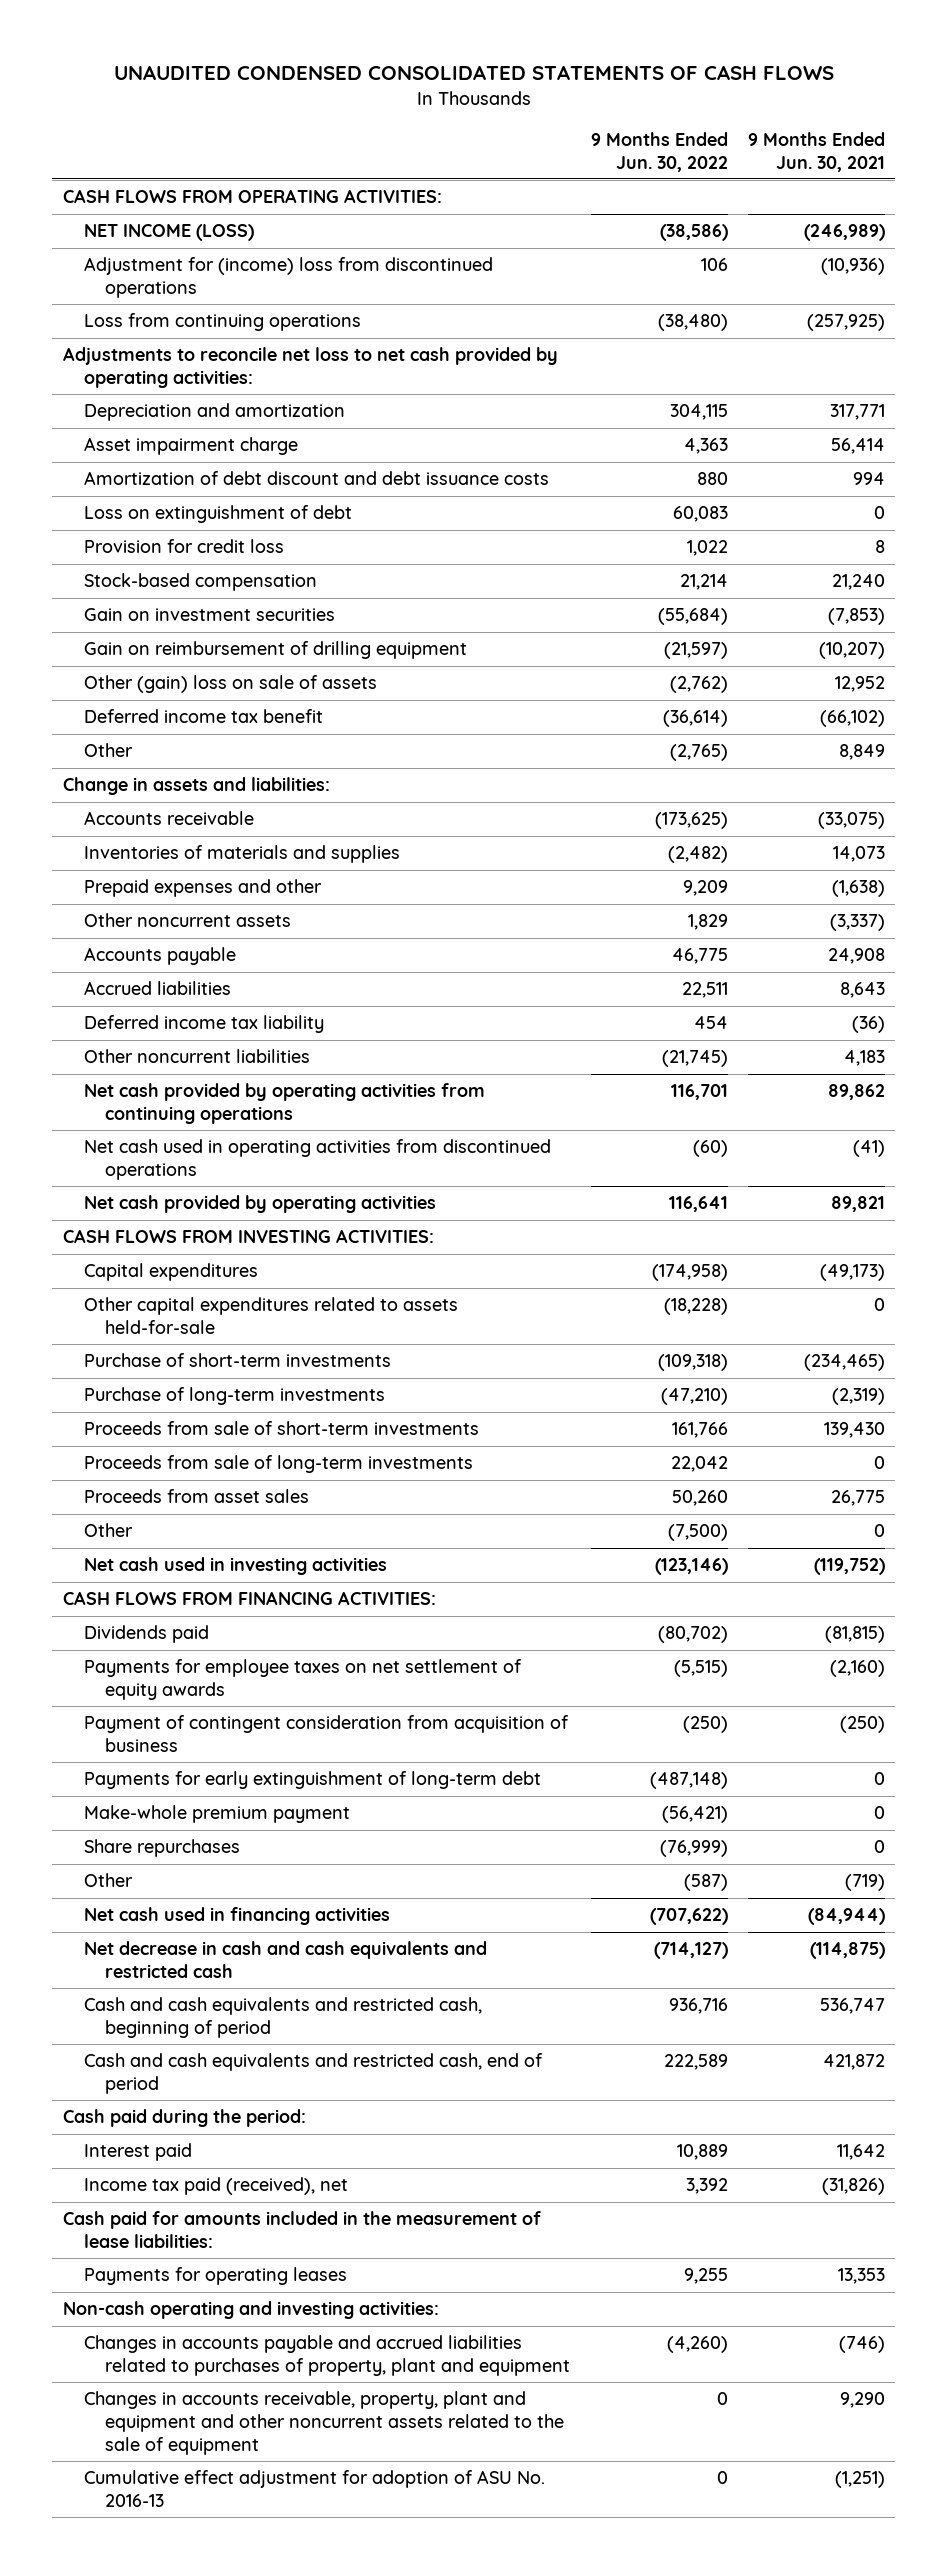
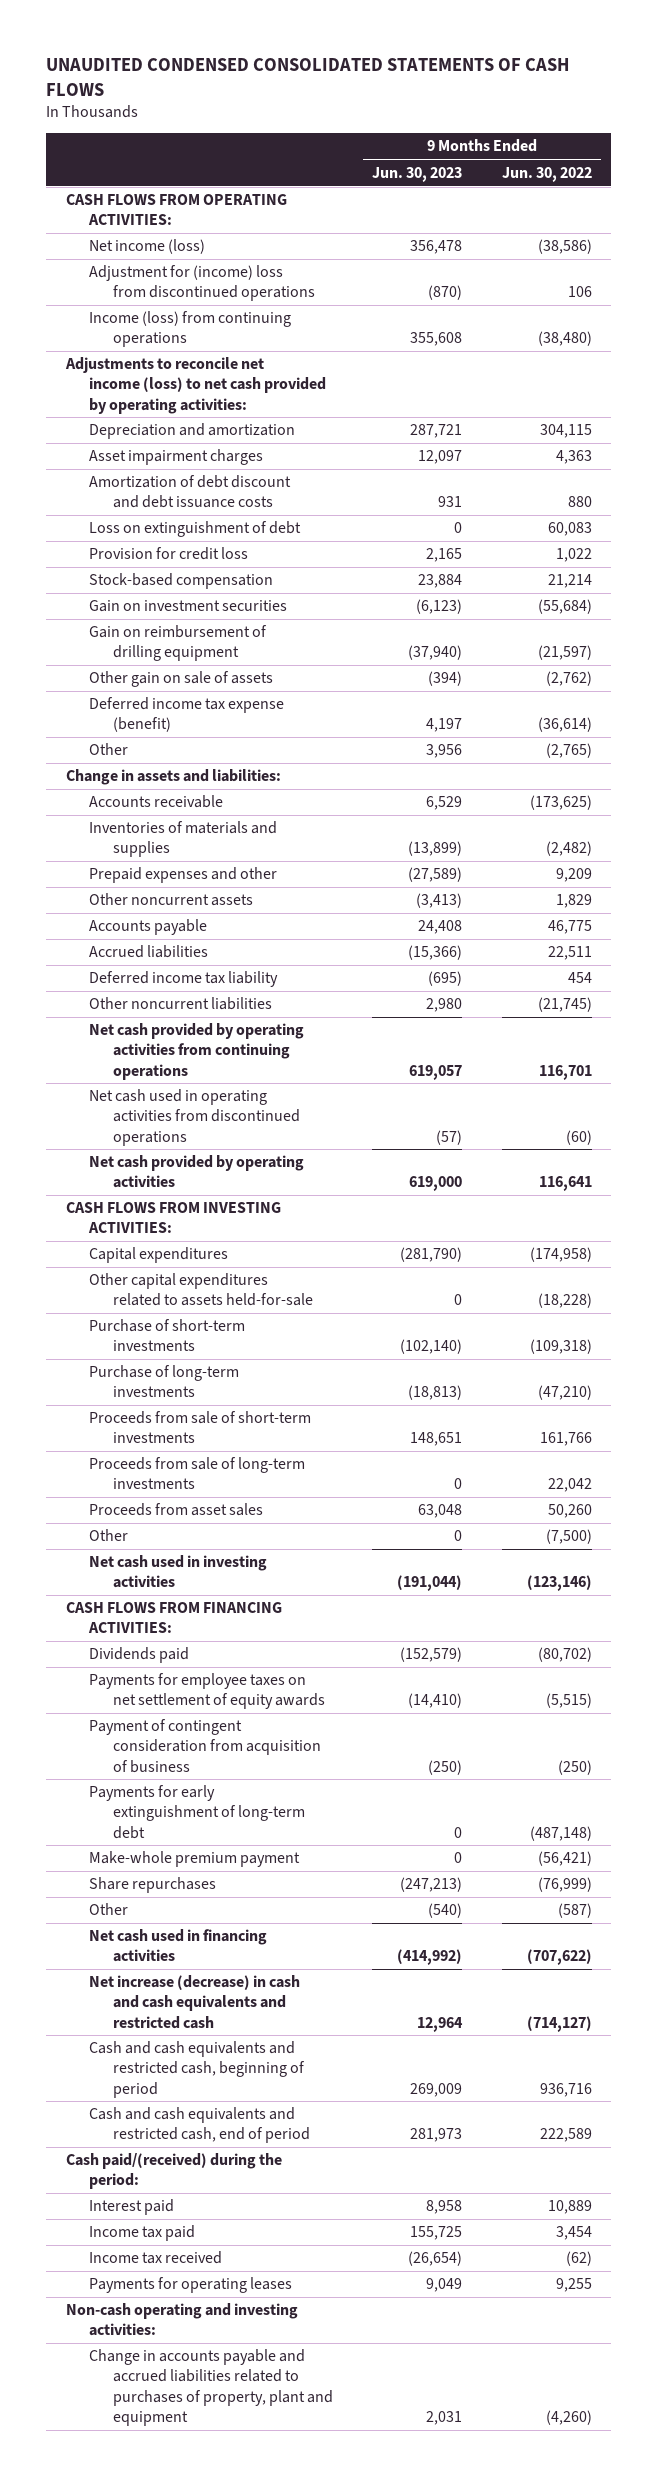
- | 9 Months Ended Jun. 30, 2022 | 9 Months Ended Jun. 30, 2021
+ | 9 Months Ended Jun. 30, 2023 | 9 Months Ended Jun. 30, 2022
- NET INCOME (LOSS) | (38,586) | (246,989)
+ Net income (loss) | 356,478 | (38,586)
- Loss from continuing operations | (38,480) | (257,925)
- Adjustments to reconcile net loss to net cash provided by operating activities:
+ Income (loss) from continuing operations | 355,608 | (38,480)
+ Adjustments to reconcile net income (loss) to net cash provided by operating activities:
- Asset impairment charge | 4,363 | 56,414
+ Asset impairment charges | 12,097 | 4,363
- Other (gain) loss on sale of assets | (2,762) | 12,952
- Deferred income tax benefit | (36,614) | (66,102)
+ Other gain on sale of assets | (394) | (2,762)
+ Deferred income tax expense (benefit) | 4,197 | (36,614)
- Net decrease in cash and cash equivalents and restricted cash | (714,127) | (114,875)
+ Net increase (decrease) in cash and cash equivalents and restricted cash | 12,964 | (714,127)
- Cash paid during the period:
+ Cash paid/(received) during the period:
- Income tax paid (received), net | 3,392 | (31,826)
- Cash paid for amounts included in the measurement of lease liabilities:
+ Income tax paid | 155,725 | 3,454
+ Income tax received | (26,654) | (62)
- Changes in accounts payable and accrued liabilities related to purchases of property, plant and equipment | (4,260) | (746)
- Changes in accounts receivable, property, plant and equipment and other noncurrent assets related to the sale of equipment | 0 | 9,290
- Cumulative effect adjustment for adoption of ASU No. 2016-13 | 0 | (1,251)
+ Change in accounts payable and accrued liabilities related to purchases of property, plant and equipment | 2,031 | (4,260)

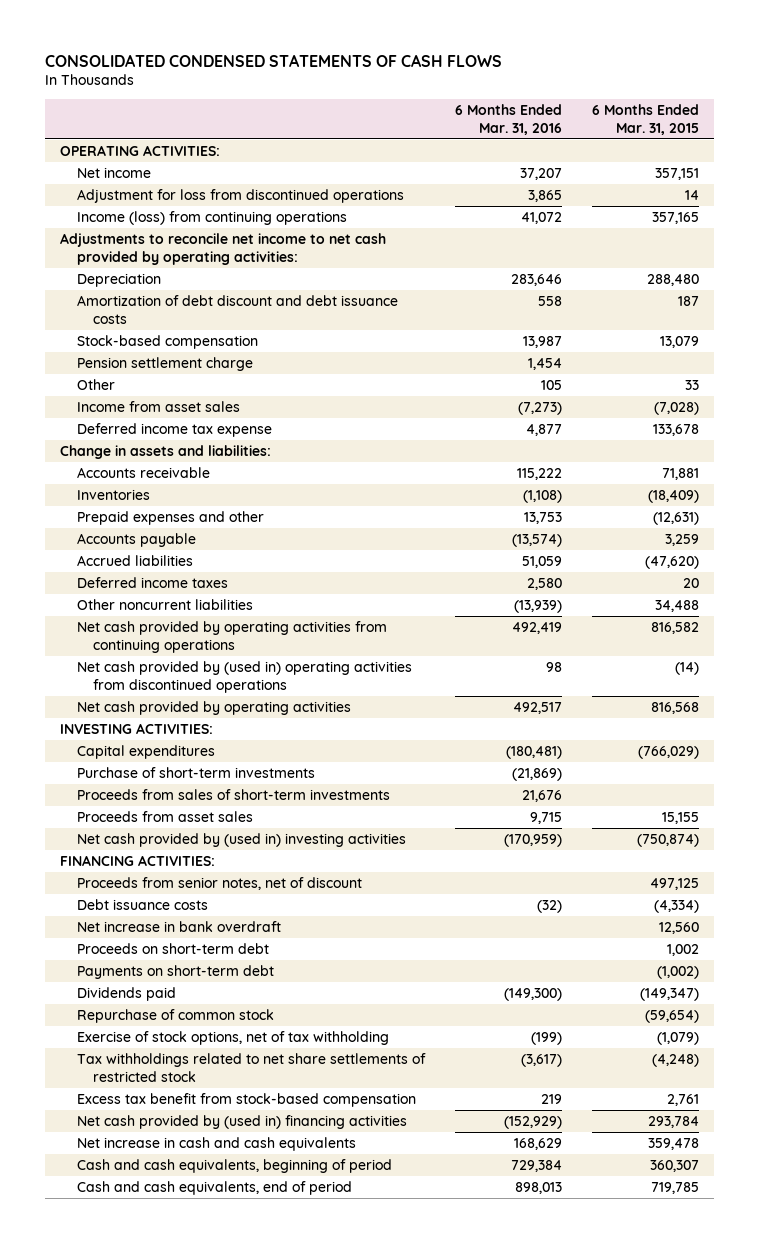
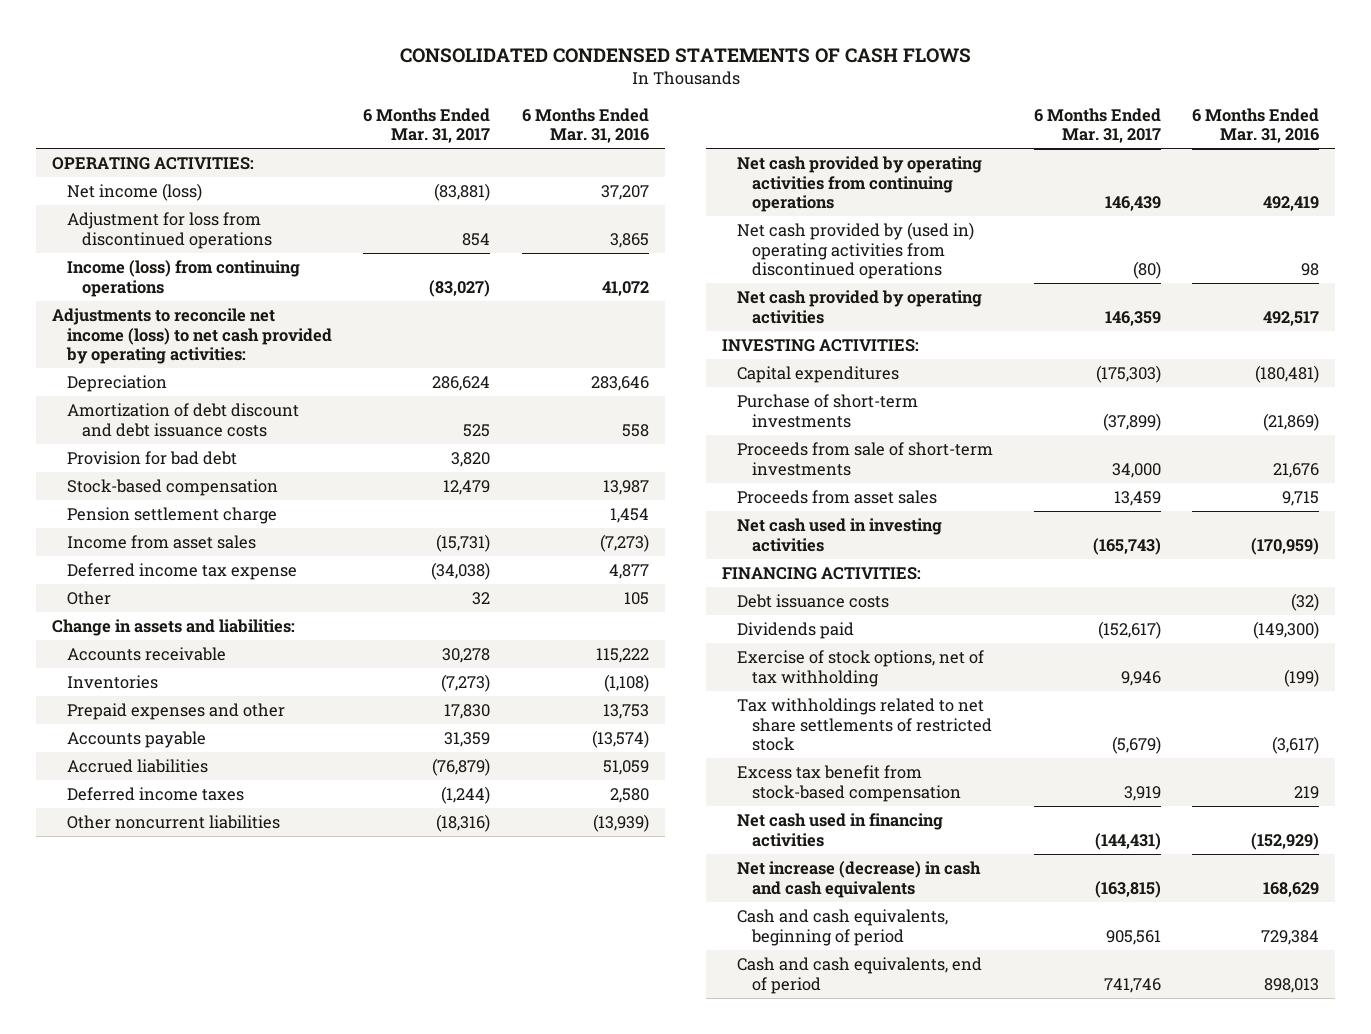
- | 6 Months Ended Mar. 31, 2016 | 6 Months Ended Mar. 31, 2015
+ | 6 Months Ended Mar. 31, 2017 | 6 Months Ended Mar. 31, 2016
- Net income | 37,207 | 357,151
+ Net income (loss) | (83,881) | 37,207
- Adjustments to reconcile net income to net cash provided by operating activities:
+ Adjustments to reconcile net income (loss) to net cash provided by operating activities:
+ Provision for bad debt | 3,820 |
moved down: Other | 32 | 105
- Proceeds from sales of short-term investments | 21,676 |
+ Proceeds from sale of short-term investments | 34,000 | 21,676
- Net cash provided by (used in) investing activities | (170,959) | (750,874)
+ Net cash used in investing activities | (165,743) | (170,959)
- Proceeds from senior notes, net of discount | | 497,125
- Net increase in bank overdraft | | 12,560
- Proceeds on short-term debt | | 1,002
- Payments on short-term debt | | (1,002)
- Repurchase of common stock | | (59,654)
- Net cash provided by (used in) financing activities | (152,929) | 293,784
- Net increase in cash and cash equivalents | 168,629 | 359,478
+ Net cash used in financing activities | (144,431) | (152,929)
+ Net increase (decrease) in cash and cash equivalents | (163,815) | 168,629

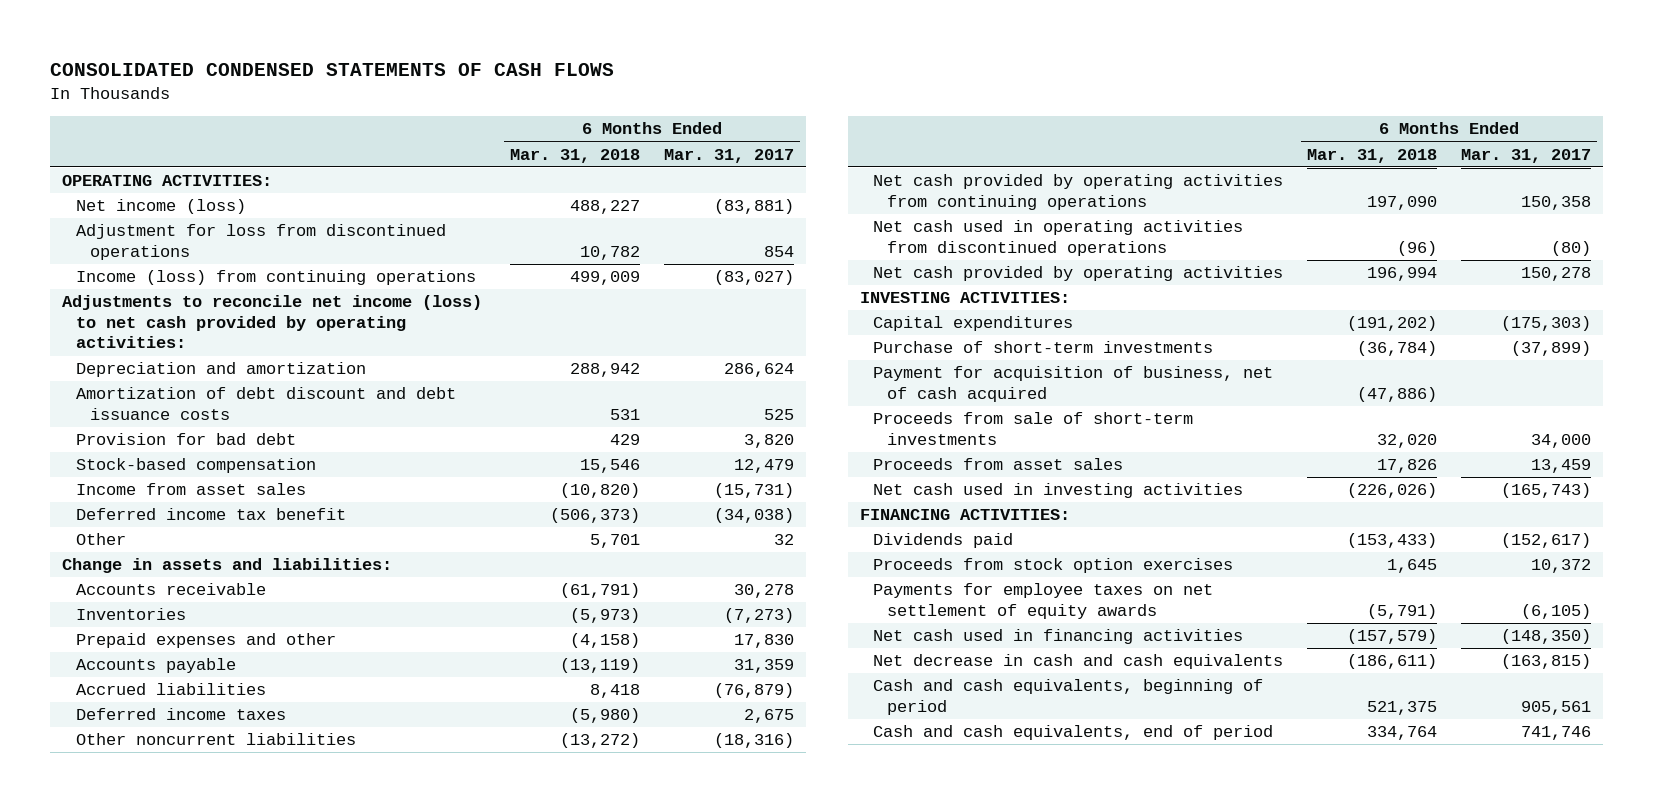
- | 6 Months Ended Mar. 31, 2017 | 6 Months Ended Mar. 31, 2016
+ | 6 Months Ended Mar. 31, 2018 | 6 Months Ended Mar. 31, 2017
- Depreciation | 286,624 | 283,646
+ Depreciation and amortization | 288,942 | 286,624
- Pension settlement charge | | 1,454
- Deferred income tax expense | (34,038) | 4,877
+ Deferred income tax benefit | (506,373) | (34,038)
- Deferred income taxes | (1,244) | 2,580
+ Deferred income taxes | (5,980) | 2,675
- Net cash provided by operating activities from continuing operations | 146,439 | 492,419
- Net cash provided by (used in) operating activities from discontinued operations | (80) | 98
- Net cash provided by operating activities | 146,359 | 492,517
+ Net cash provided by operating activities from continuing operations | 197,090 | 150,358
+ Net cash used in operating activities from discontinued operations | (96) | (80)
+ Net cash provided by operating activities | 196,994 | 150,278
+ Payment for acquisition of business, net of cash acquired | (47,886) |
- Debt issuance costs | | (32)
- Exercise of stock options, net of tax withholding | 9,946 | (199)
- Tax withholdings related to net share settlements of restricted stock | (5,679) | (3,617)
- Excess tax benefit from stock-based compensation | 3,919 | 219
- Net cash used in financing activities | (144,431) | (152,929)
- Net increase (decrease) in cash and cash equivalents | (163,815) | 168,629
+ Proceeds from stock option exercises | 1,645 | 10,372
+ Payments for employee taxes on net settlement of equity awards | (5,791) | (6,105)
+ Net cash used in financing activities | (157,579) | (148,350)
+ Net decrease in cash and cash equivalents | (186,611) | (163,815)

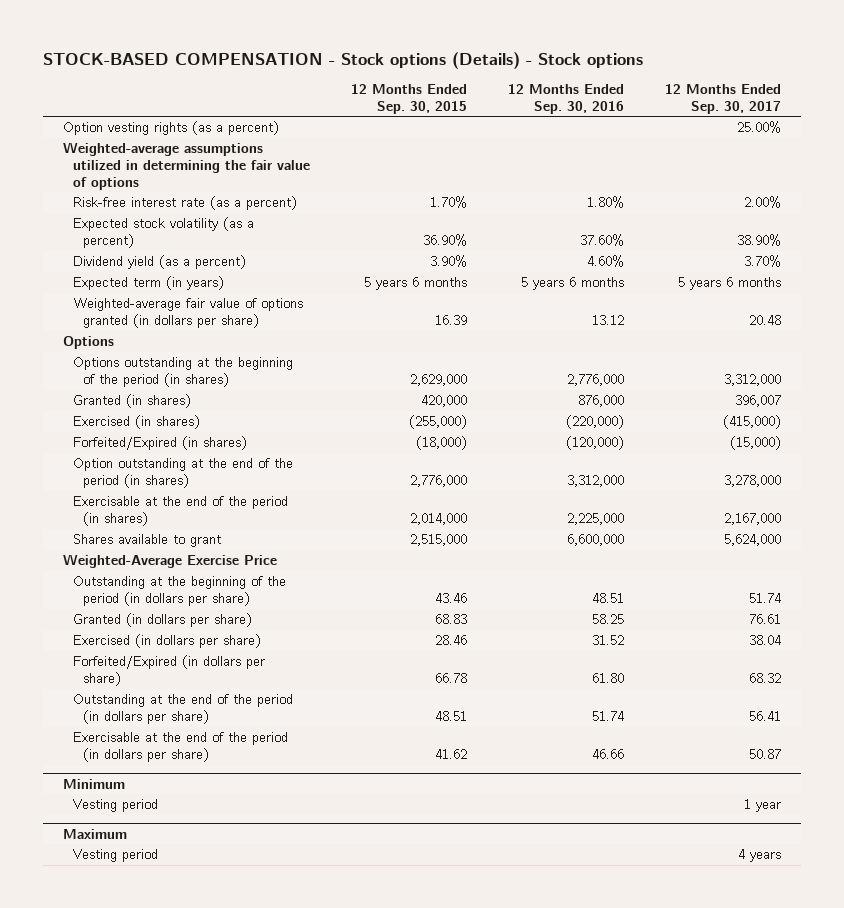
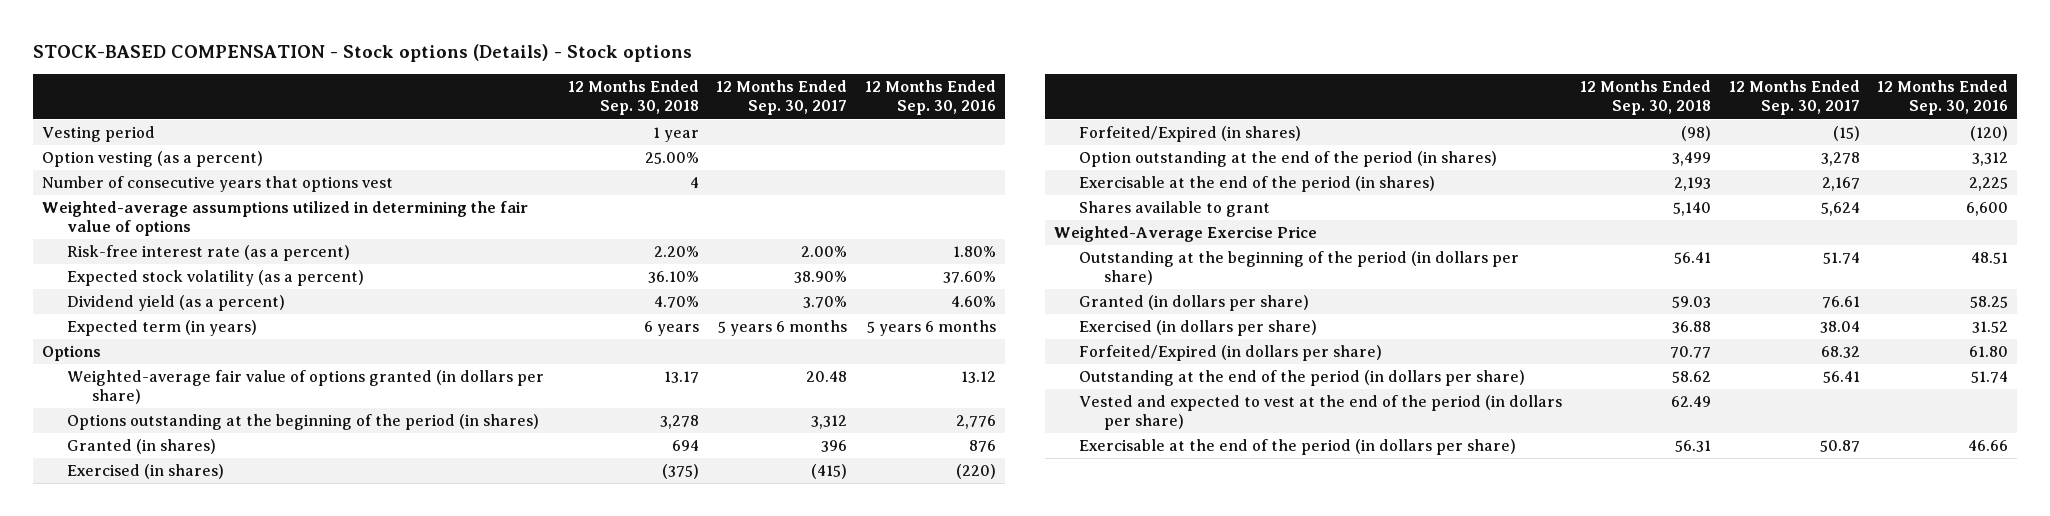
- | 12 Months Ended Sep. 30, 2015 | 12 Months Ended Sep. 30, 2016 | 12 Months Ended Sep. 30, 2017
+ | 12 Months Ended Sep. 30, 2018 | 12 Months Ended Sep. 30, 2017 | 12 Months Ended Sep. 30, 2016
- Option vesting rights (as a percent) | | | 25.00%
+ Vesting period | 1 year | |
+ Option vesting (as a percent) | 25.00% | |
+ Number of consecutive years that options vest | 4 | |
- Options outstanding at the beginning of the period (in shares) | 2,629,000 | 2,776,000 | 3,312,000
- Granted (in shares) | 420,000 | 876,000 | 396,007
- Exercised (in shares) | (255,000) | (220,000) | (415,000)
- Forfeited/Expired (in shares) | (18,000) | (120,000) | (15,000)
- Option outstanding at the end of the period (in shares) | 2,776,000 | 3,312,000 | 3,278,000
- Exercisable at the end of the period (in shares) | 2,014,000 | 2,225,000 | 2,167,000
- Shares available to grant | 2,515,000 | 6,600,000 | 5,624,000
moved down: Weighted-average fair value of options granted (in dollars per share) | 13.17 | 20.48 | 13.12
+ Options outstanding at the beginning of the period (in shares) | 3,278 | 3,312 | 2,776
+ Granted (in shares) | 694 | 396 | 876
+ Exercised (in shares) | (375) | (415) | (220)
+ Forfeited/Expired (in shares) | (98) | (15) | (120)
+ Option outstanding at the end of the period (in shares) | 3,499 | 3,278 | 3,312
+ Exercisable at the end of the period (in shares) | 2,193 | 2,167 | 2,225
+ Shares available to grant | 5,140 | 5,624 | 6,600
+ Vested and expected to vest at the end of the period (in dollars per share) | 62.49 | |
- Minimum
- Vesting period | | | 1 year
- Maximum
- Vesting period | | | 4 years

